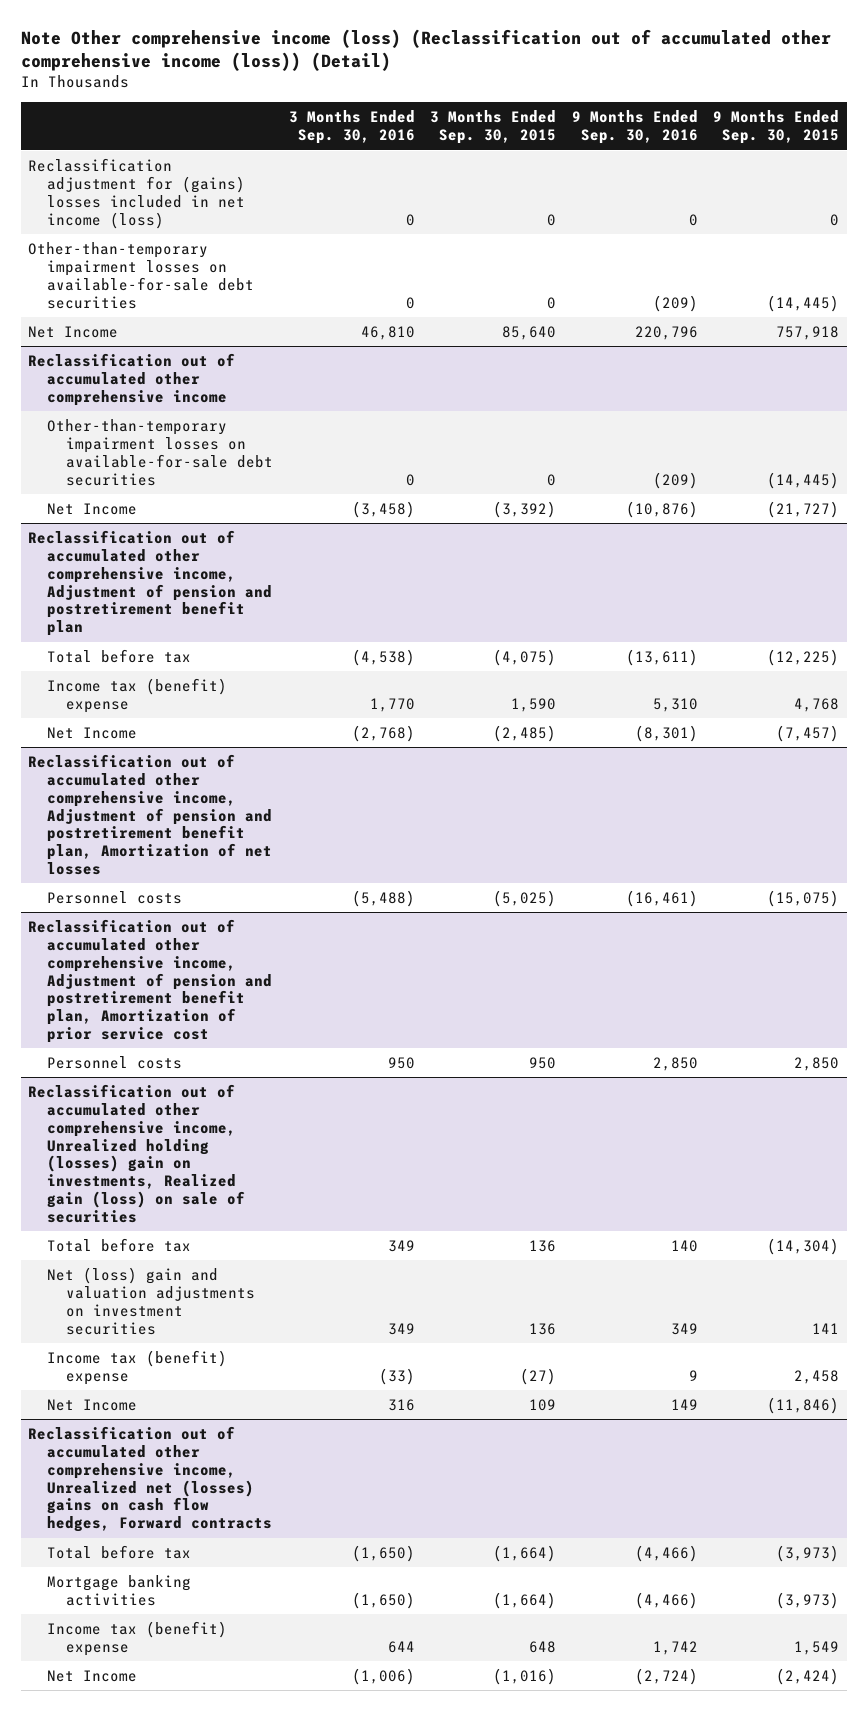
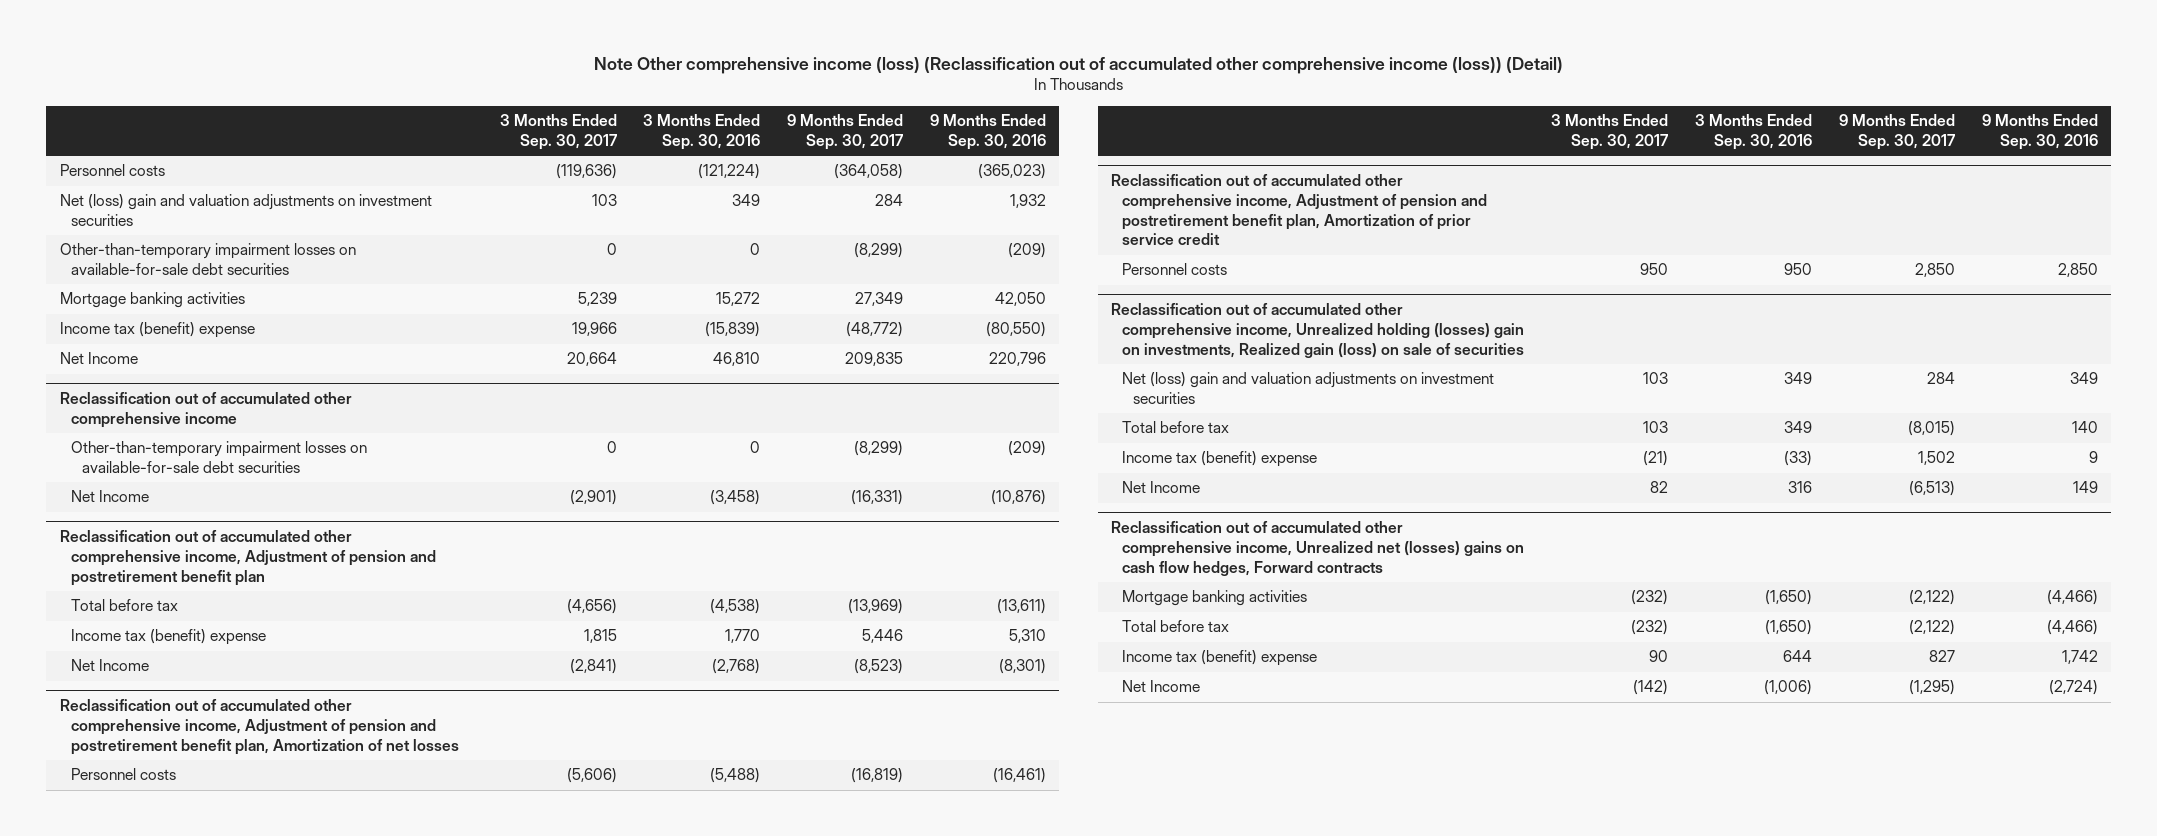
- | 3 Months Ended Sep. 30, 2016 | 3 Months Ended Sep. 30, 2015 | 9 Months Ended Sep. 30, 2016 | 9 Months Ended Sep. 30, 2015
+ | 3 Months Ended Sep. 30, 2017 | 3 Months Ended Sep. 30, 2016 | 9 Months Ended Sep. 30, 2017 | 9 Months Ended Sep. 30, 2016
- Reclassification adjustment for (gains) losses included in net income (loss) | 0 | 0 | 0 | 0
+ Personnel costs | (119,636) | (121,224) | (364,058) | (365,023)
+ Net (loss) gain and valuation adjustments on investment securities | 103 | 349 | 284 | 1,932
+ Mortgage banking activities | 5,239 | 15,272 | 27,349 | 42,050
+ Income tax (benefit) expense | 19,966 | (15,839) | (48,772) | (80,550)
- Reclassification out of accumulated other comprehensive income, Adjustment of pension and postretirement benefit plan, Amortization of prior service cost
+ Reclassification out of accumulated other comprehensive income, Adjustment of pension and postretirement benefit plan, Amortization of prior service credit
@ Reclassification out of accumulated other comprehensive income, Unrealized holding (losses) gain on investments, Realized gain (loss) on sale of securities
moved down: Total before tax | 103 | 349 | (8,015) | 140
@ Reclassification out of accumulated other comprehensive income, Unrealized net (losses) gains on cash flow hedges, Forward contracts
moved down: Total before tax | (232) | (1,650) | (2,122) | (4,466)

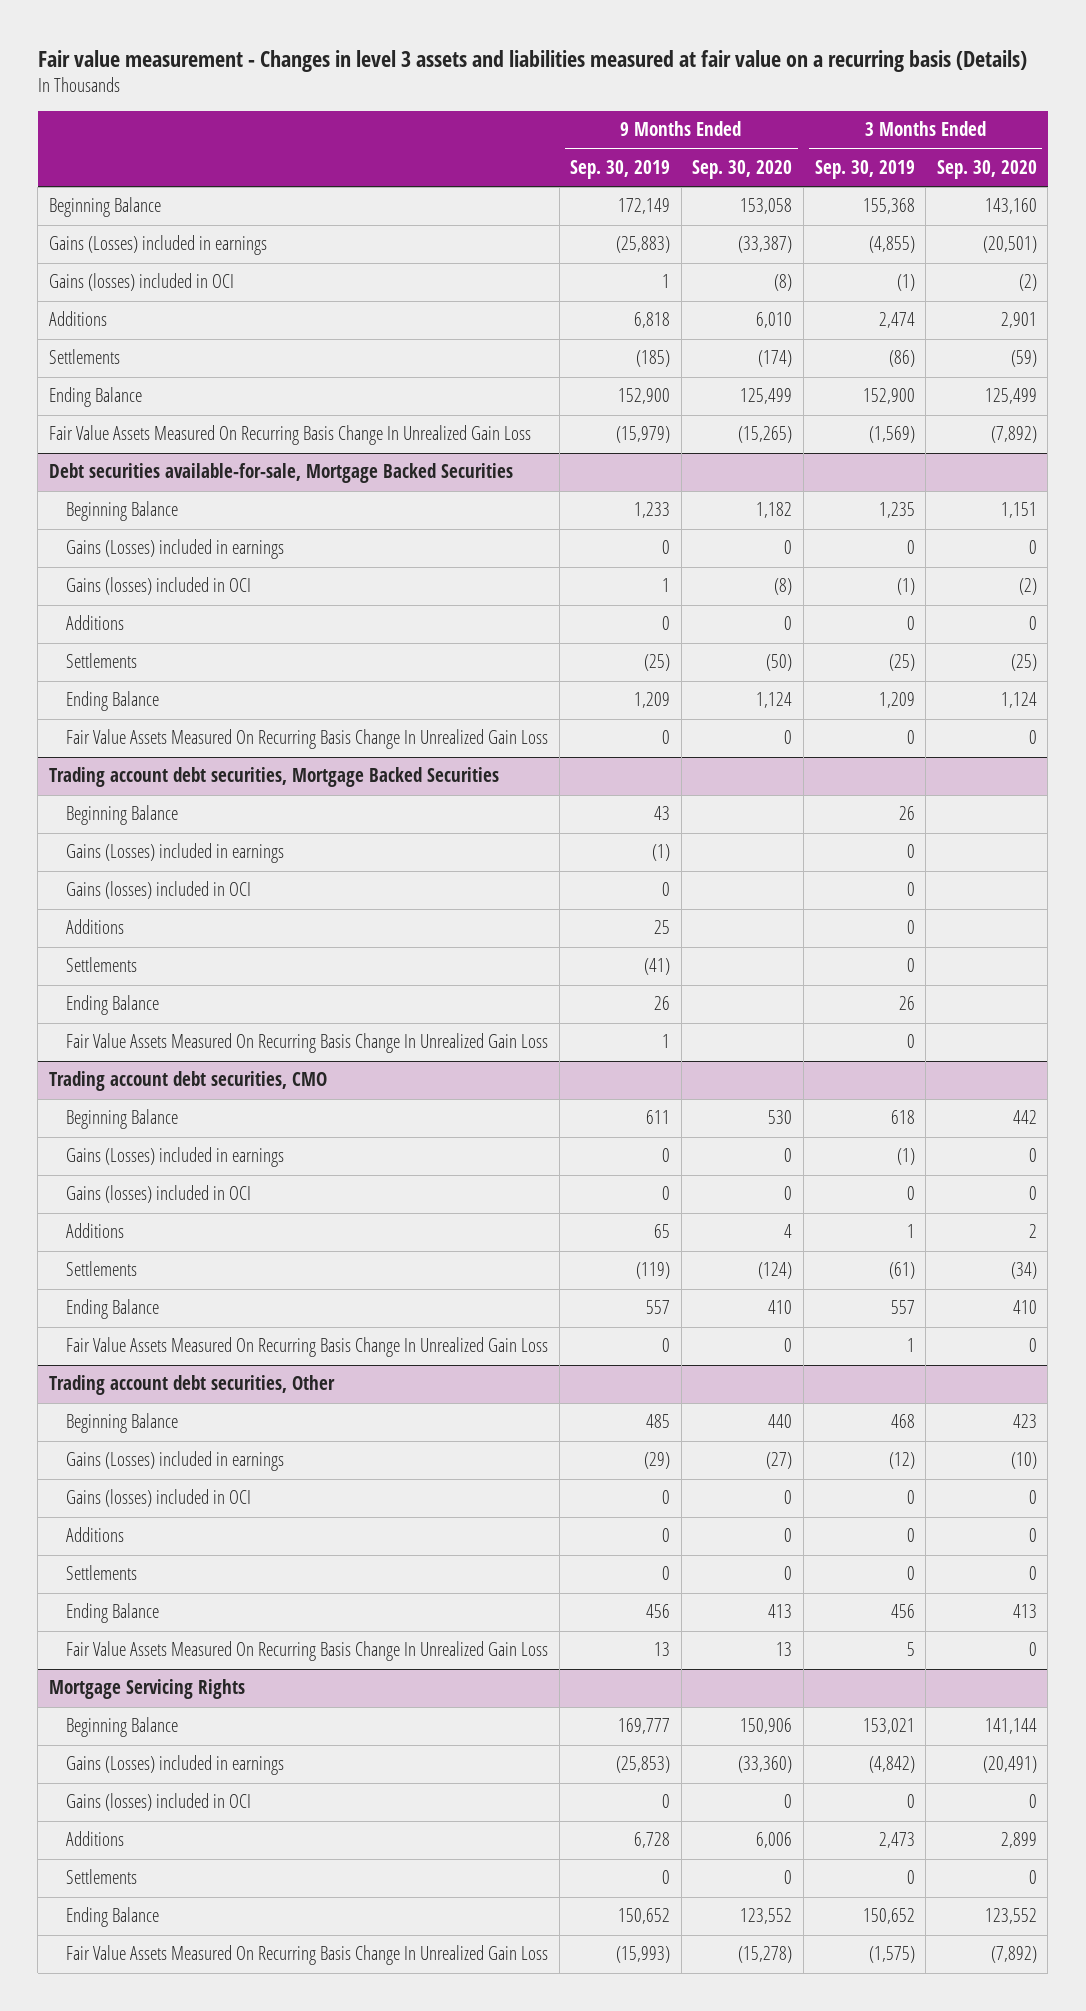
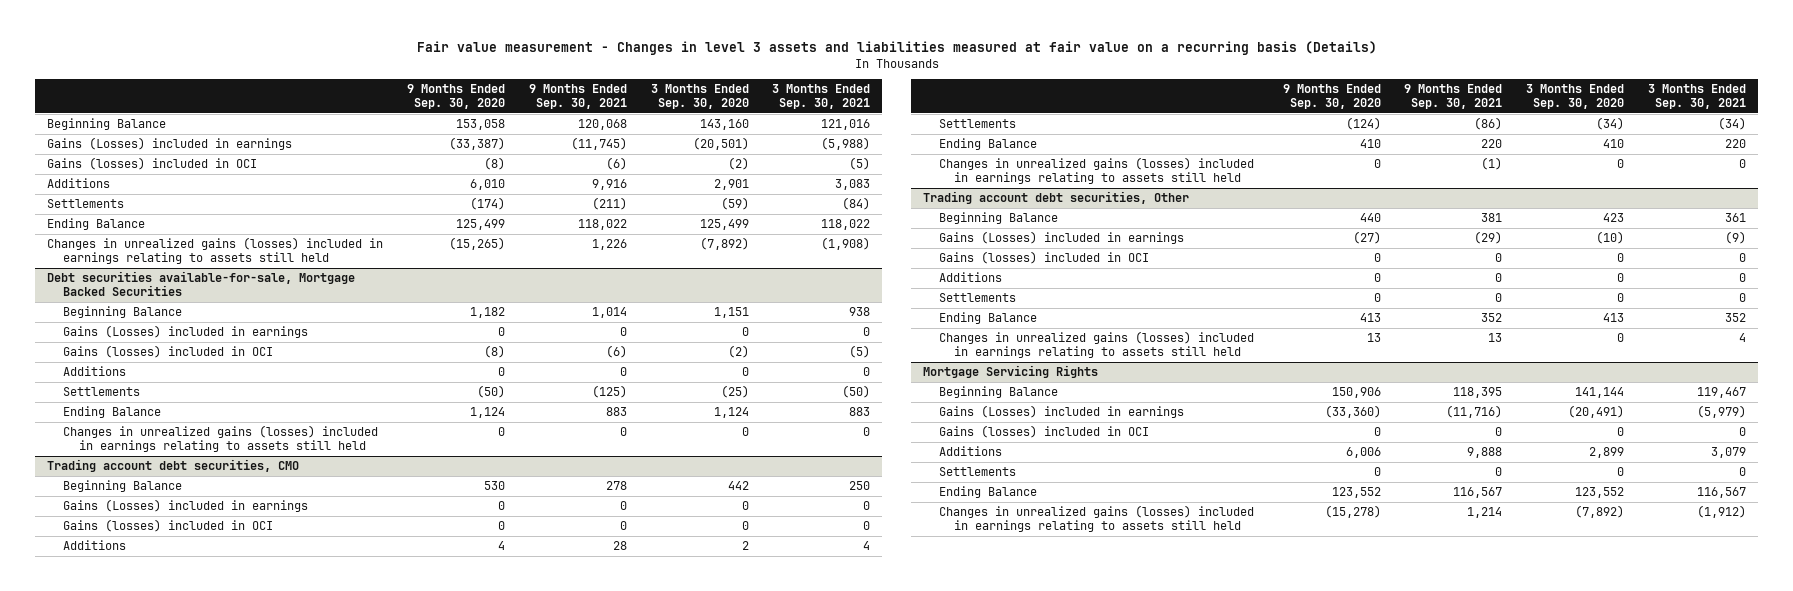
- | 9 Months Ended Sep. 30, 2019 | 9 Months Ended Sep. 30, 2020 | 3 Months Ended Sep. 30, 2019 | 3 Months Ended Sep. 30, 2020
+ | 9 Months Ended Sep. 30, 2020 | 9 Months Ended Sep. 30, 2021 | 3 Months Ended Sep. 30, 2020 | 3 Months Ended Sep. 30, 2021
- Fair Value Assets Measured On Recurring Basis Change In Unrealized Gain Loss | (15,979) | (15,265) | (1,569) | (7,892)
+ Changes in unrealized gains (losses) included in earnings relating to assets still held | (15,265) | 1,226 | (7,892) | (1,908)
@ Debt securities available-for-sale, Mortgage Backed Securities
- Fair Value Assets Measured On Recurring Basis Change In Unrealized Gain Loss | 0 | 0 | 0 | 0
- Trading account debt securities, Mortgage Backed Securities
- Beginning Balance | 43 | | 26 |
- Gains (Losses) included in earnings | (1) | | 0 |
- Gains (losses) included in OCI | 0 | | 0 |
- Additions | 25 | | 0 |
- Settlements | (41) | | 0 |
- Ending Balance | 26 | | 26 |
- Fair Value Assets Measured On Recurring Basis Change In Unrealized Gain Loss | 1 | | 0 |
@ Debt securities available-for-sale, Mortgage Backed Securities
+ Changes in unrealized gains (losses) included in earnings relating to assets still held | 0 | 0 | 0 | 0
@ Trading account debt securities, CMO
- Fair Value Assets Measured On Recurring Basis Change In Unrealized Gain Loss | 0 | 0 | 1 | 0
+ Changes in unrealized gains (losses) included in earnings relating to assets still held | 0 | (1) | 0 | 0
@ Trading account debt securities, Other
- Fair Value Assets Measured On Recurring Basis Change In Unrealized Gain Loss | 13 | 13 | 5 | 0
+ Changes in unrealized gains (losses) included in earnings relating to assets still held | 13 | 13 | 0 | 4
@ Mortgage Servicing Rights
- Fair Value Assets Measured On Recurring Basis Change In Unrealized Gain Loss | (15,993) | (15,278) | (1,575) | (7,892)
+ Changes in unrealized gains (losses) included in earnings relating to assets still held | (15,278) | 1,214 | (7,892) | (1,912)

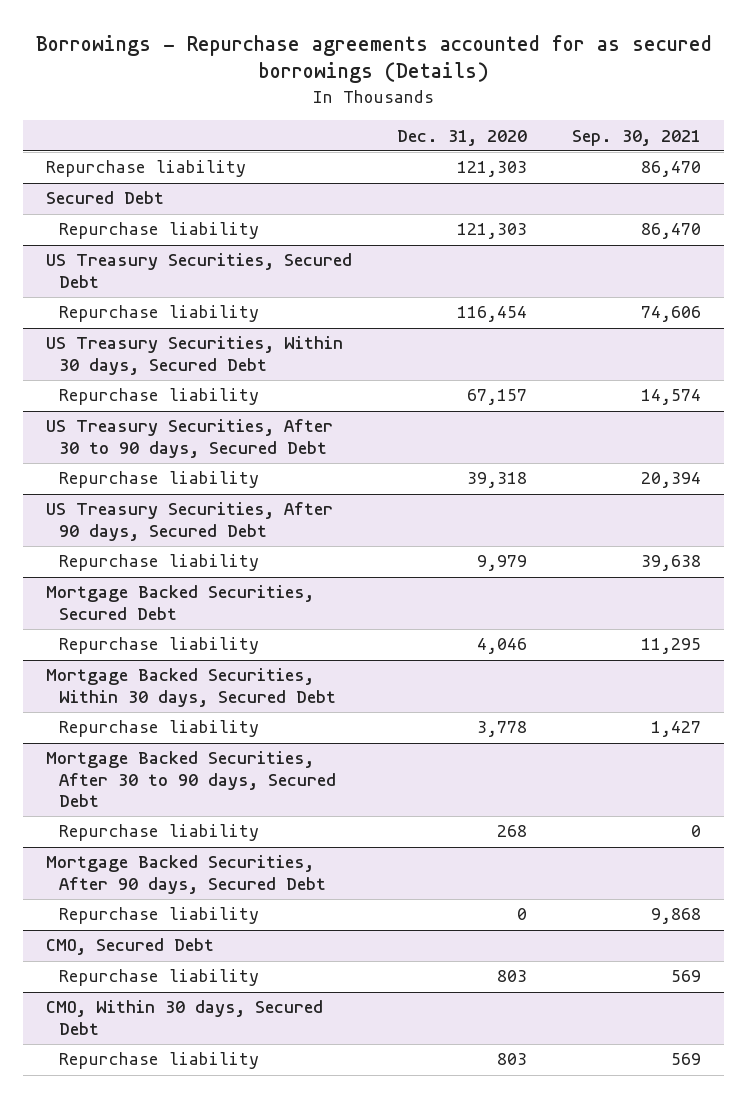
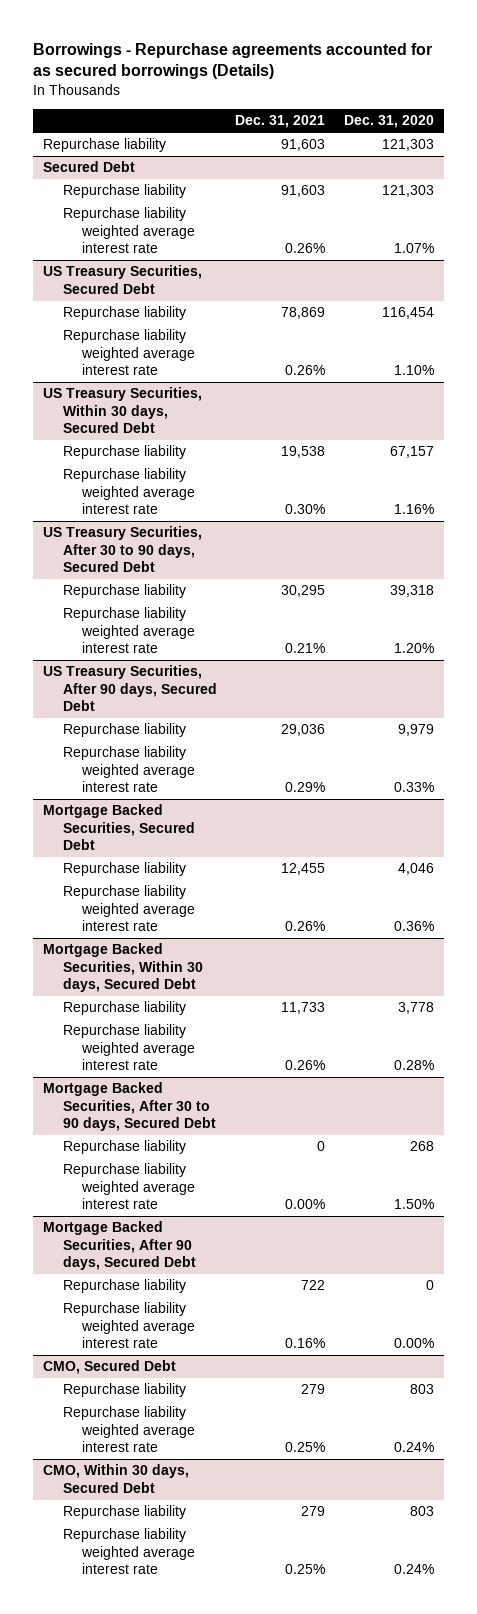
- | Dec. 31, 2020 | Sep. 30, 2021
+ | Dec. 31, 2021 | Dec. 31, 2020
@ Secured Debt
+ Repurchase liability weighted average interest rate | 0.26% | 1.07%
@ US Treasury Securities, Secured Debt
+ Repurchase liability weighted average interest rate | 0.26% | 1.10%
@ US Treasury Securities, Within 30 days, Secured Debt
+ Repurchase liability weighted average interest rate | 0.30% | 1.16%
@ US Treasury Securities, After 30 to 90 days, Secured Debt
+ Repurchase liability weighted average interest rate | 0.21% | 1.20%
@ US Treasury Securities, After 90 days, Secured Debt
+ Repurchase liability weighted average interest rate | 0.29% | 0.33%
@ Mortgage Backed Securities, Secured Debt
+ Repurchase liability weighted average interest rate | 0.26% | 0.36%
@ Mortgage Backed Securities, Within 30 days, Secured Debt
+ Repurchase liability weighted average interest rate | 0.26% | 0.28%
@ Mortgage Backed Securities, After 30 to 90 days, Secured Debt
+ Repurchase liability weighted average interest rate | 0.00% | 1.50%
@ Mortgage Backed Securities, After 90 days, Secured Debt
+ Repurchase liability weighted average interest rate | 0.16% | 0.00%
@ CMO, Secured Debt
+ Repurchase liability weighted average interest rate | 0.25% | 0.24%
@ CMO, Within 30 days, Secured Debt
+ Repurchase liability weighted average interest rate | 0.25% | 0.24%

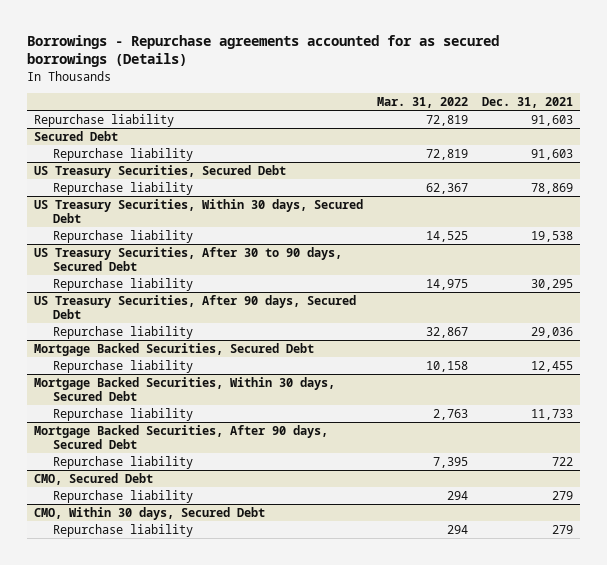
- | Dec. 31, 2021 | Dec. 31, 2020
+ | Mar. 31, 2022 | Dec. 31, 2021
@ Secured Debt
- Repurchase liability weighted average interest rate | 0.26% | 1.07%
@ US Treasury Securities, Secured Debt
- Repurchase liability weighted average interest rate | 0.26% | 1.10%
@ US Treasury Securities, Within 30 days, Secured Debt
- Repurchase liability weighted average interest rate | 0.30% | 1.16%
@ US Treasury Securities, After 30 to 90 days, Secured Debt
- Repurchase liability weighted average interest rate | 0.21% | 1.20%
@ US Treasury Securities, After 90 days, Secured Debt
- Repurchase liability weighted average interest rate | 0.29% | 0.33%
@ Mortgage Backed Securities, Secured Debt
- Repurchase liability weighted average interest rate | 0.26% | 0.36%
@ Mortgage Backed Securities, Within 30 days, Secured Debt
- Repurchase liability weighted average interest rate | 0.26% | 0.28%
- Mortgage Backed Securities, After 30 to 90 days, Secured Debt
- Repurchase liability | 0 | 268
- Repurchase liability weighted average interest rate | 0.00% | 1.50%
@ Mortgage Backed Securities, After 90 days, Secured Debt
- Repurchase liability weighted average interest rate | 0.16% | 0.00%
@ CMO, Secured Debt
- Repurchase liability weighted average interest rate | 0.25% | 0.24%
@ CMO, Within 30 days, Secured Debt
- Repurchase liability weighted average interest rate | 0.25% | 0.24%

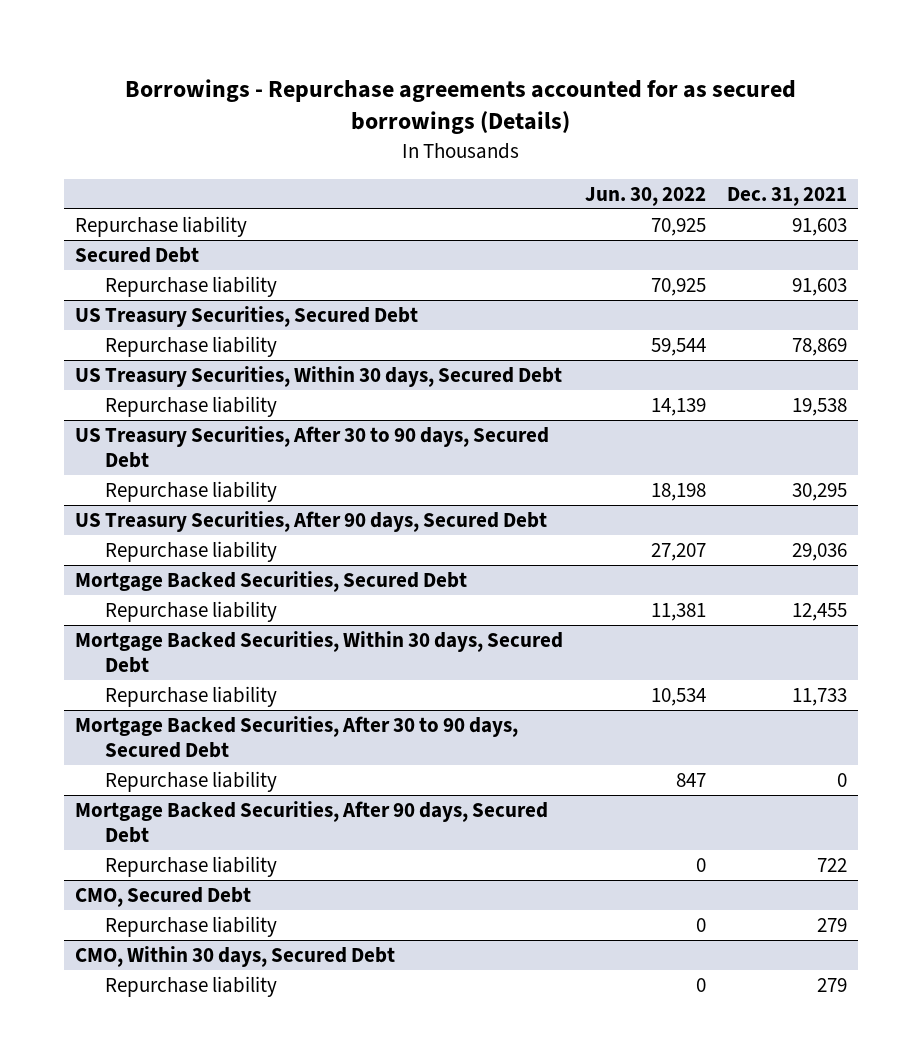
- | Mar. 31, 2022 | Dec. 31, 2021
+ | Jun. 30, 2022 | Dec. 31, 2021
+ Mortgage Backed Securities, After 30 to 90 days, Secured Debt
+ Repurchase liability | 847 | 0

